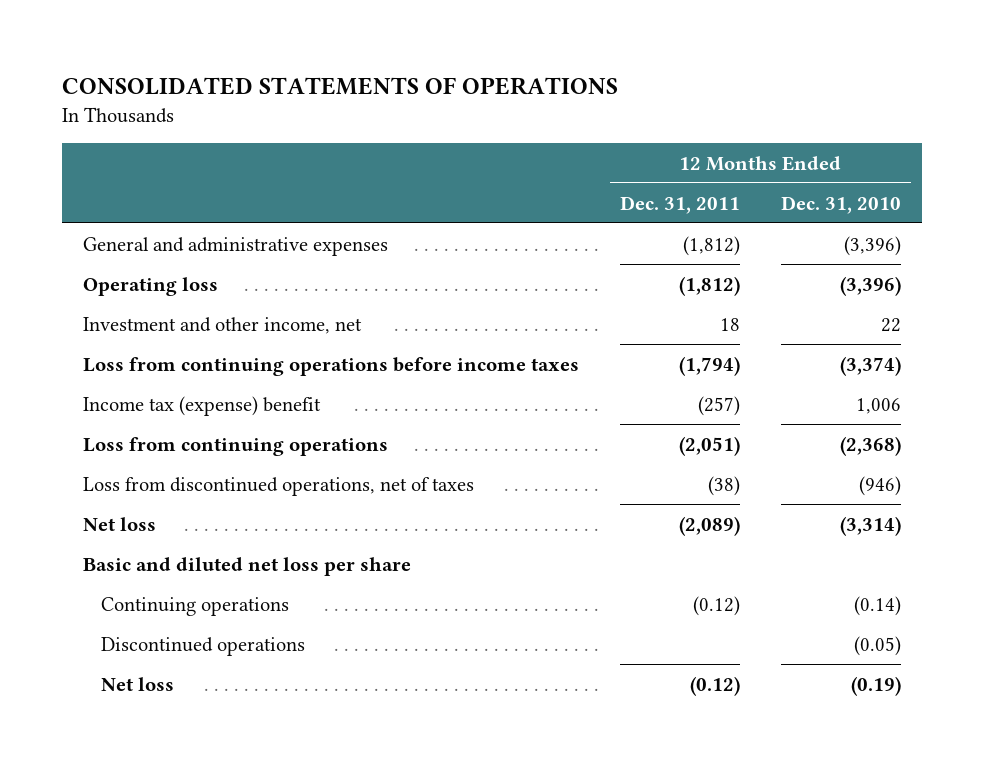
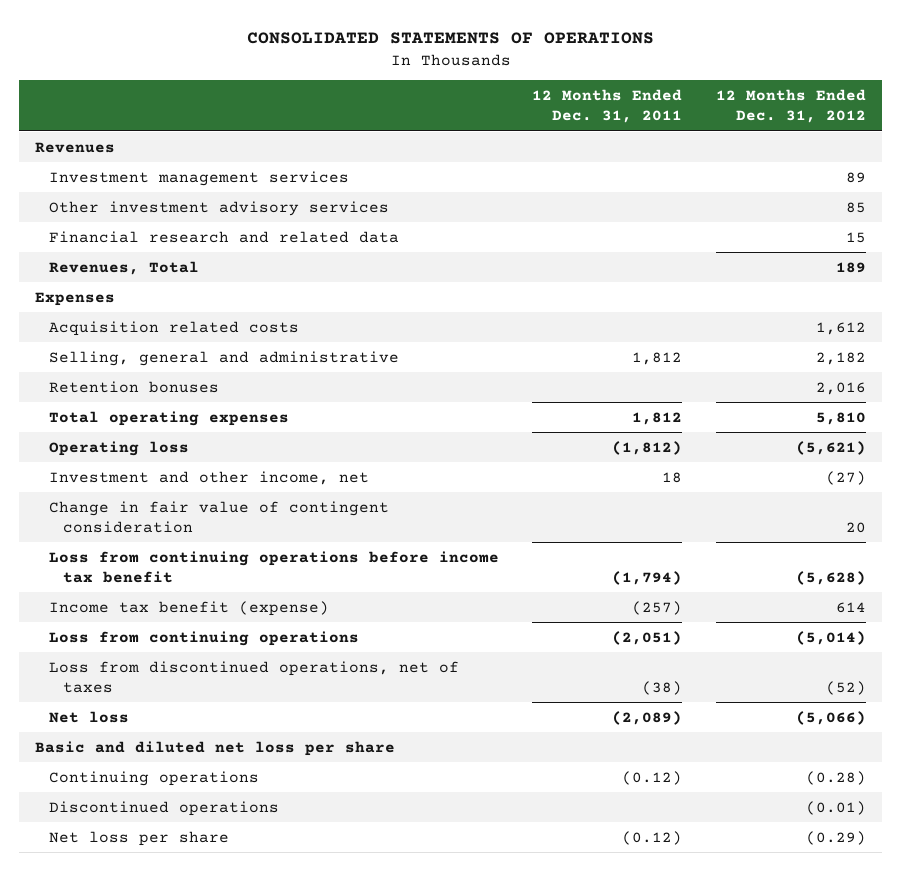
- | 12 Months Ended Dec. 31, 2011 | 12 Months Ended Dec. 31, 2010
+ | 12 Months Ended Dec. 31, 2011 | 12 Months Ended Dec. 31, 2012
- General and administrative expenses | (1,812) | (3,396)
+ Revenues
+ Investment management services | | 89
+ Other investment advisory services | | 85
+ Financial research and related data | | 15
+ Revenues, Total | | 189
+ Expenses
+ Acquisition related costs | | 1,612
+ Selling, general and administrative | 1,812 | 2,182
+ Retention bonuses | | 2,016
+ Total operating expenses | 1,812 | 5,810
- Loss from continuing operations before income taxes | (1,794) | (3,374)
- Income tax (expense) benefit | (257) | 1,006
+ Change in fair value of contingent consideration | | 20
+ Loss from continuing operations before income tax benefit | (1,794) | (5,628)
+ Income tax benefit (expense) | (257) | 614
- Net loss | (0.12) | (0.19)
+ Net loss per share | (0.12) | (0.29)

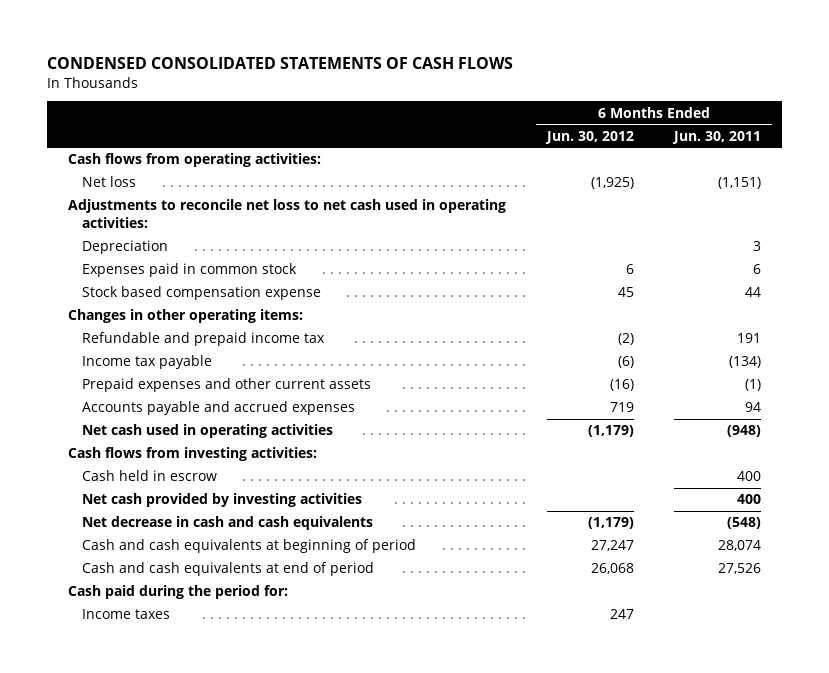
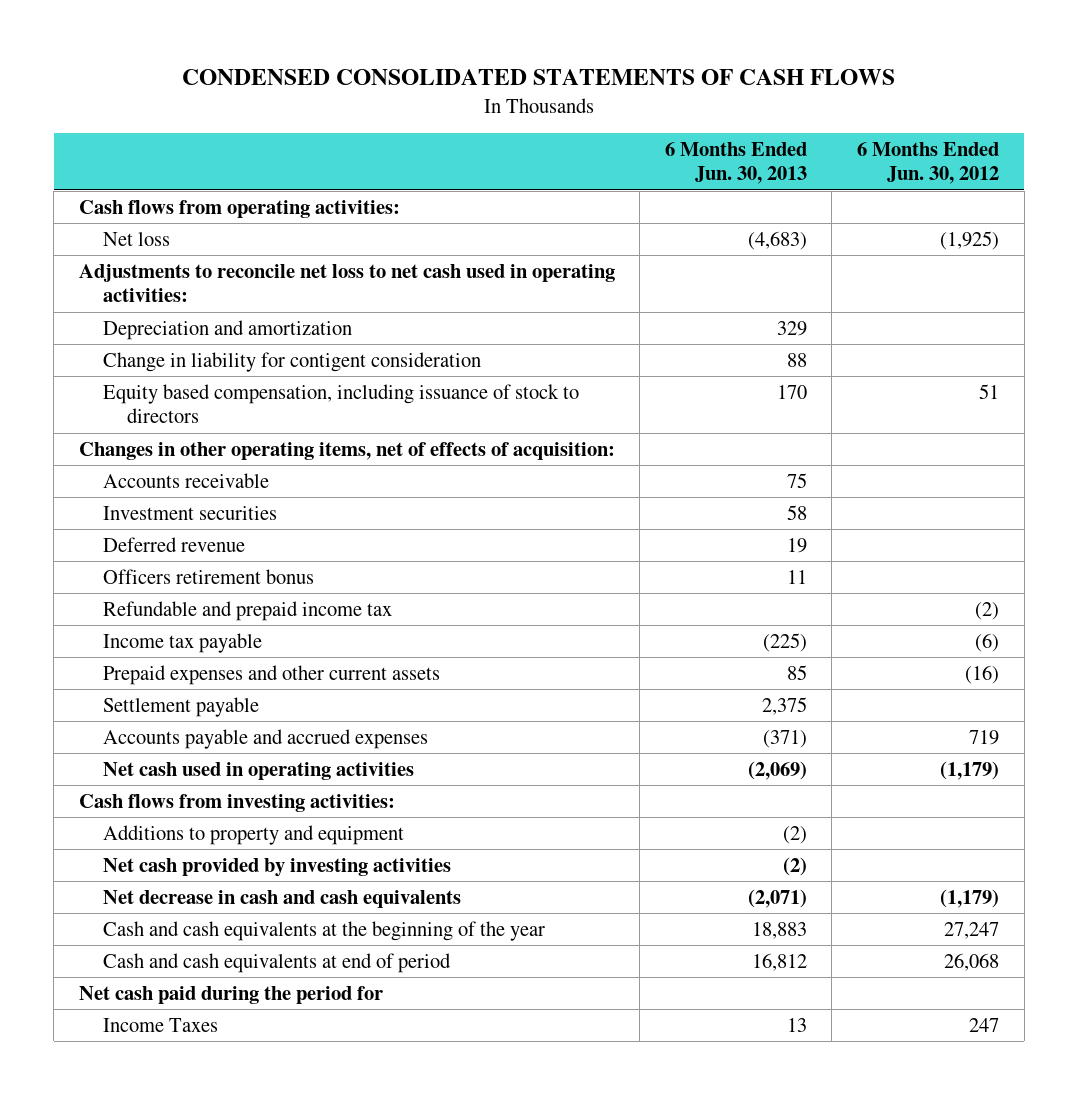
- | 6 Months Ended Jun. 30, 2012 | 6 Months Ended Jun. 30, 2011
+ | 6 Months Ended Jun. 30, 2013 | 6 Months Ended Jun. 30, 2012
- Depreciation | | 3
- Expenses paid in common stock | 6 | 6
- Stock based compensation expense | 45 | 44
- Changes in other operating items:
+ Depreciation and amortization | 329 |
+ Change in liability for contigent consideration | 88 |
+ Equity based compensation, including issuance of stock to directors | 170 | 51
+ Changes in other operating items, net of effects of acquisition:
+ Accounts receivable | 75 |
+ Investment securities | 58 |
+ Deferred revenue | 19 |
+ Officers retirement bonus | 11 |
+ Settlement payable | 2,375 |
- Cash held in escrow | | 400
+ Additions to property and equipment | (2) |
- Cash and cash equivalents at beginning of period | 27,247 | 28,074
+ Cash and cash equivalents at the beginning of the year | 18,883 | 27,247
- Cash paid during the period for:
- Income taxes | 247 |
+ Net cash paid during the period for
+ Income Taxes | 13 | 247

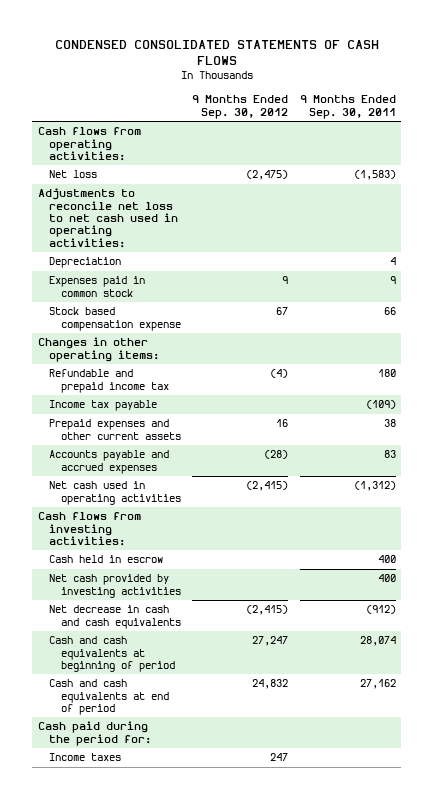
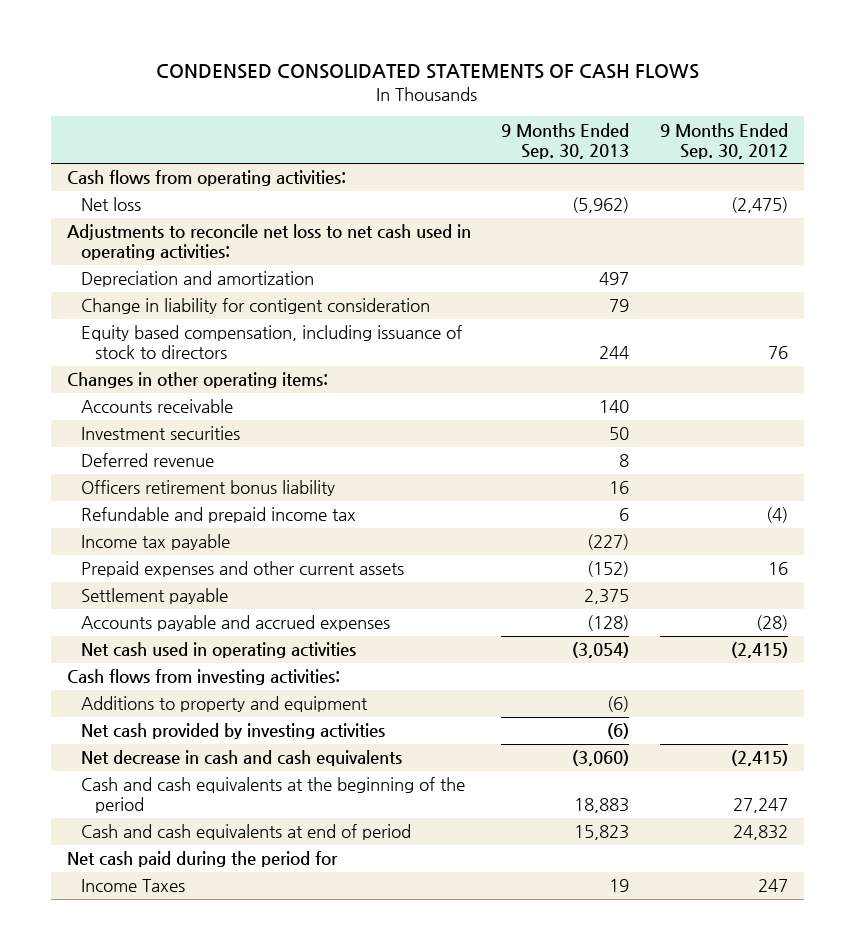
- | 9 Months Ended Sep. 30, 2012 | 9 Months Ended Sep. 30, 2011
+ | 9 Months Ended Sep. 30, 2013 | 9 Months Ended Sep. 30, 2012
- Depreciation | | 4
- Expenses paid in common stock | 9 | 9
- Stock based compensation expense | 67 | 66
+ Depreciation and amortization | 497 |
+ Change in liability for contigent consideration | 79 |
+ Equity based compensation, including issuance of stock to directors | 244 | 76
+ Accounts receivable | 140 |
+ Investment securities | 50 |
+ Deferred revenue | 8 |
+ Officers retirement bonus liability | 16 |
+ Settlement payable | 2,375 |
- Cash held in escrow | | 400
+ Additions to property and equipment | (6) |
- Cash and cash equivalents at beginning of period | 27,247 | 28,074
+ Cash and cash equivalents at the beginning of the period | 18,883 | 27,247
- Cash paid during the period for:
- Income taxes | 247 |
+ Net cash paid during the period for
+ Income Taxes | 19 | 247

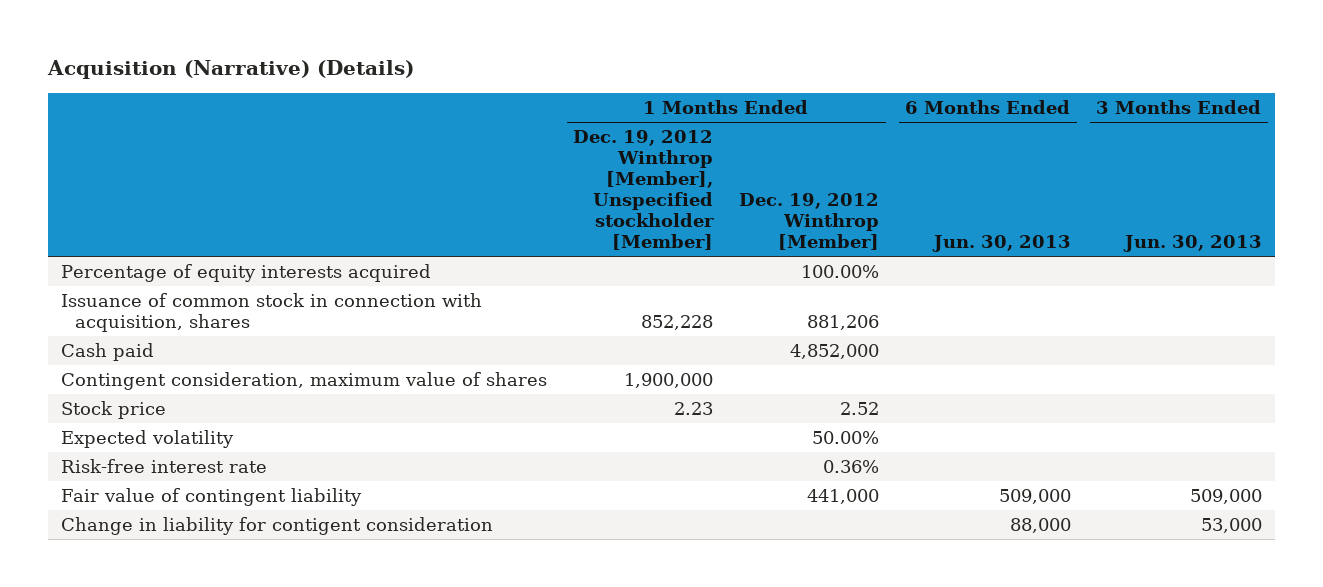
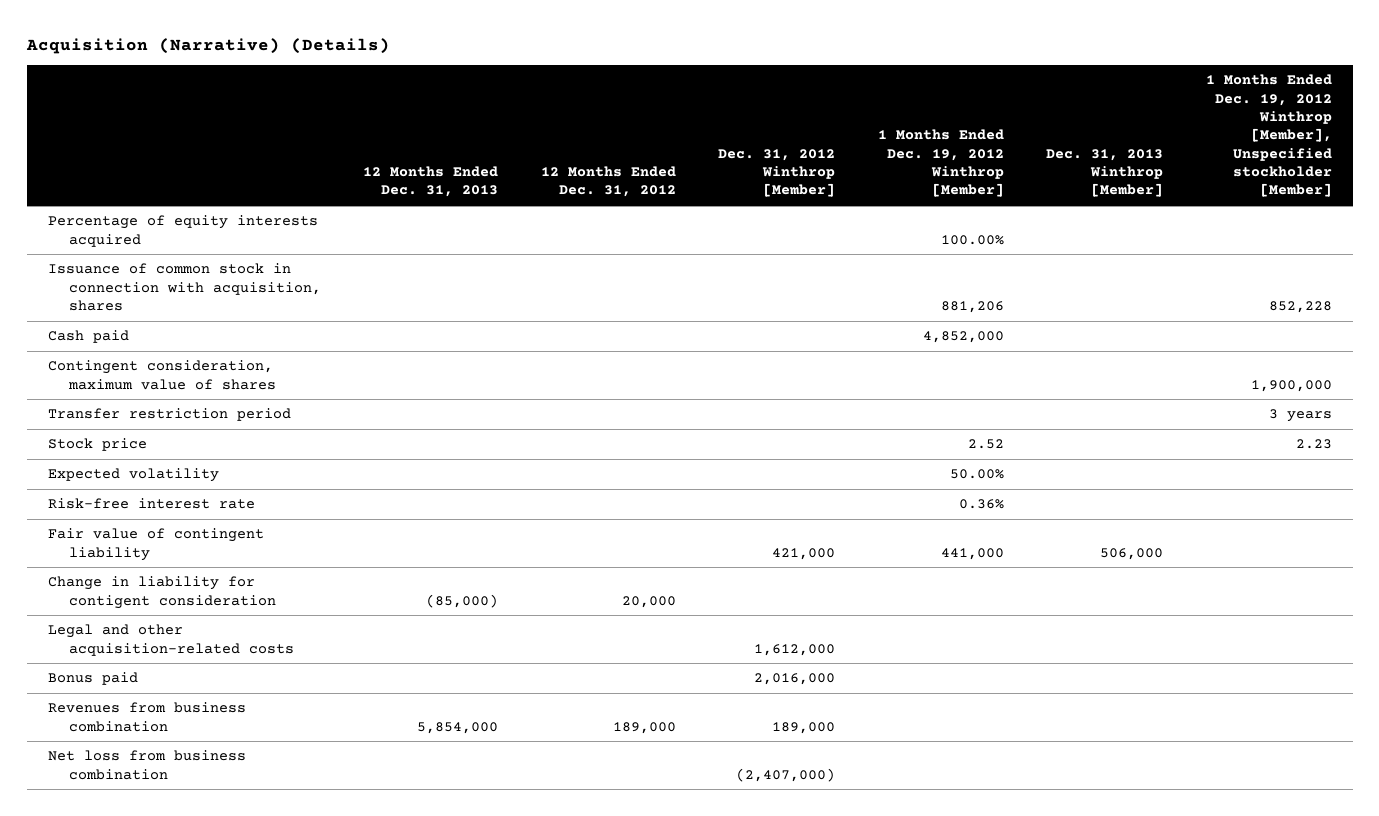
- | 1 Months Ended Dec. 19, 2012 Winthrop [Member], Unspecified stockholder [Member] | 1 Months Ended Dec. 19, 2012 Winthrop [Member] | 6 Months Ended Jun. 30, 2013 | 3 Months Ended Jun. 30, 2013
+ | 12 Months Ended Dec. 31, 2013 | 12 Months Ended Dec. 31, 2012 | Dec. 31, 2012 Winthrop [Member] | 1 Months Ended Dec. 19, 2012 Winthrop [Member] | Dec. 31, 2013 Winthrop [Member] | 1 Months Ended Dec. 19, 2012 Winthrop [Member], Unspecified stockholder [Member]
+ Transfer restriction period | | | | | | 3 years
+ Legal and other acquisition-related costs | | | 1,612,000 | | |
+ Bonus paid | | | 2,016,000 | | |
+ Revenues from business combination | 5,854,000 | 189,000 | 189,000 | | |
+ Net loss from business combination | | | (2,407,000) | | |

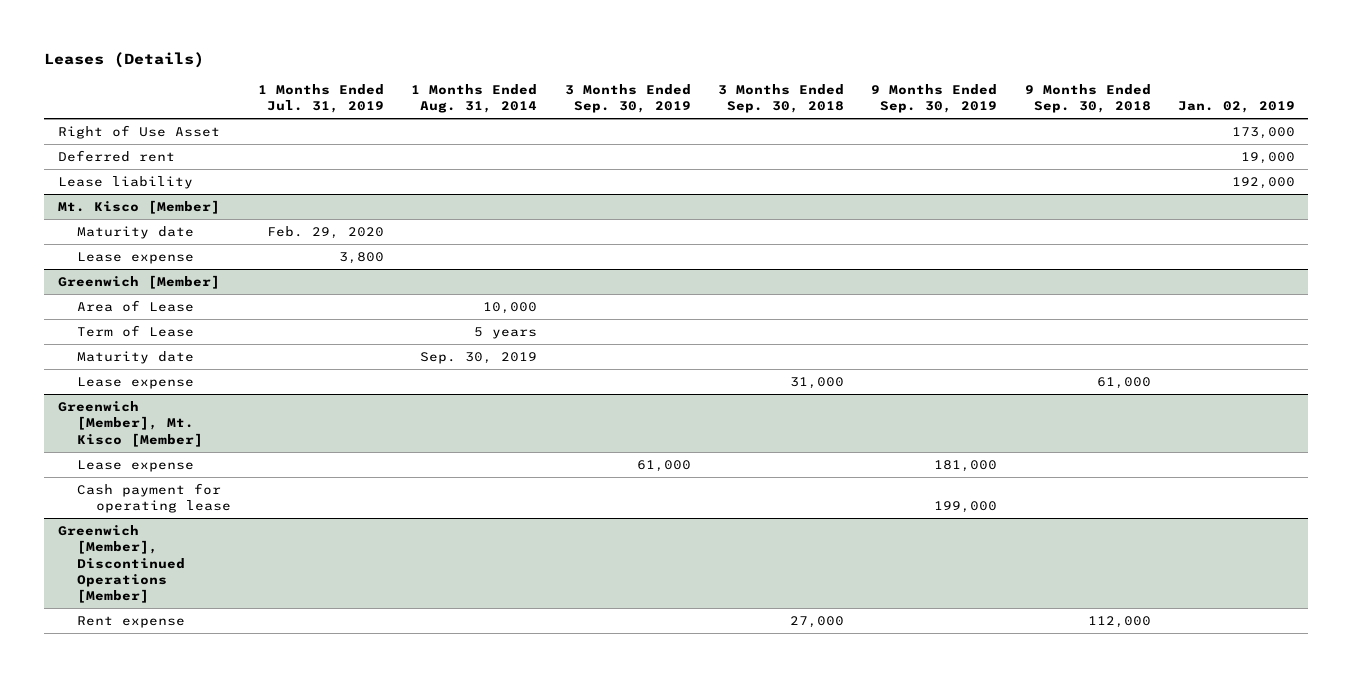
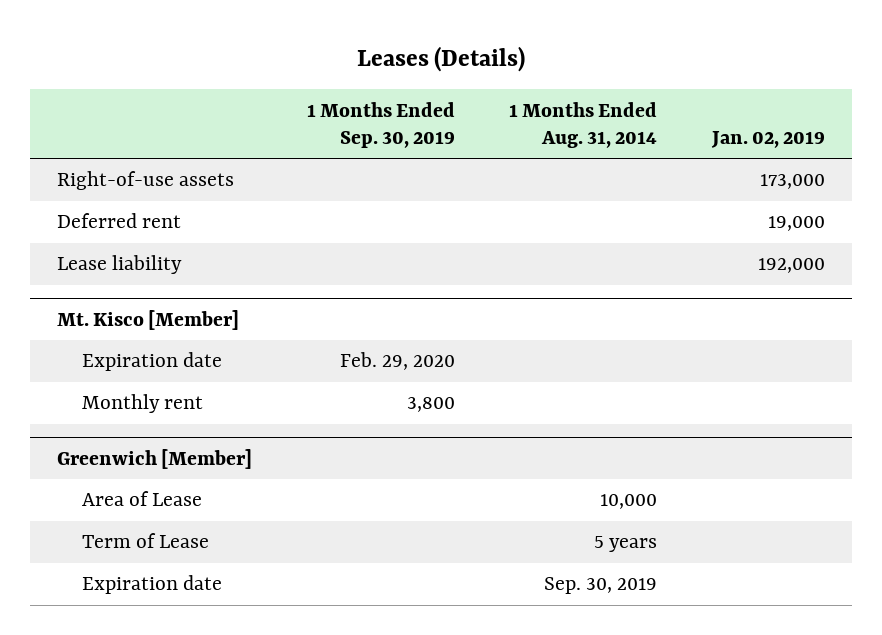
- | 1 Months Ended Jul. 31, 2019 | 1 Months Ended Aug. 31, 2014 | 3 Months Ended Sep. 30, 2019 | 3 Months Ended Sep. 30, 2018 | 9 Months Ended Sep. 30, 2019 | 9 Months Ended Sep. 30, 2018 | Jan. 02, 2019
+ | 1 Months Ended Sep. 30, 2019 | 1 Months Ended Aug. 31, 2014 | Jan. 02, 2019
- Right of Use Asset | | | | | | | 173,000
+ Right-of-use assets | | | 173,000
@ Mt. Kisco [Member]
- Maturity date | Feb. 29, 2020 | | | | | |
- Lease expense | 3,800 | | | | | |
+ Expiration date | Feb. 29, 2020 | |
+ Monthly rent | 3,800 | |
@ Greenwich [Member]
- Maturity date | | Sep. 30, 2019 | | | | |
- Lease expense | | | | 31,000 | | 61,000 |
- Greenwich [Member], Mt. Kisco [Member]
- Lease expense | | | 61,000 | | 181,000 | |
- Cash payment for operating lease | | | | | 199,000 | |
- Greenwich [Member], Discontinued Operations [Member]
- Rent expense | | | | 27,000 | | 112,000 |
@ Greenwich [Member]
+ Expiration date | | Sep. 30, 2019 |

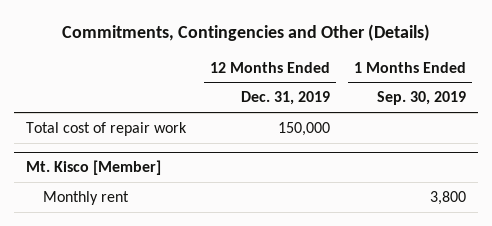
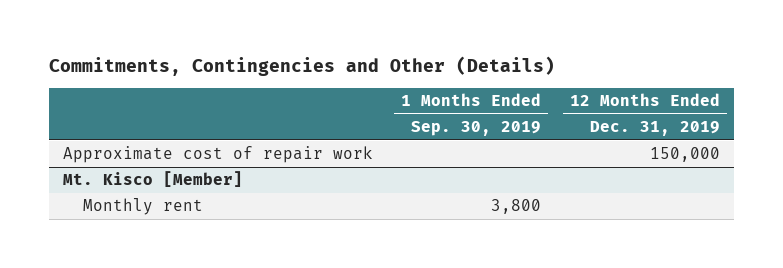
- | 12 Months Ended Dec. 31, 2019 | 1 Months Ended Sep. 30, 2019
+ | 1 Months Ended Sep. 30, 2019 | 12 Months Ended Dec. 31, 2019
- Total cost of repair work | 150,000 |
+ Approximate cost of repair work | | 150,000

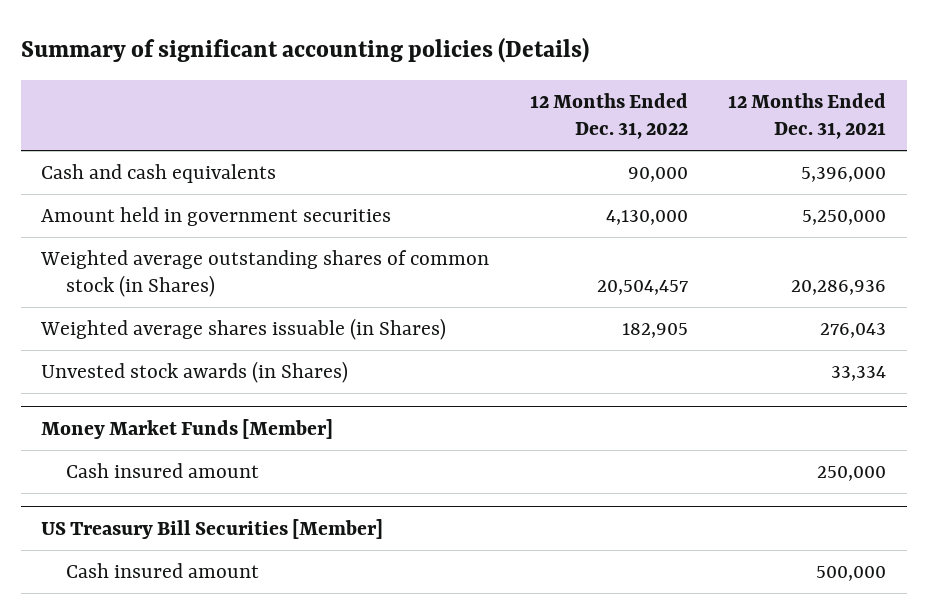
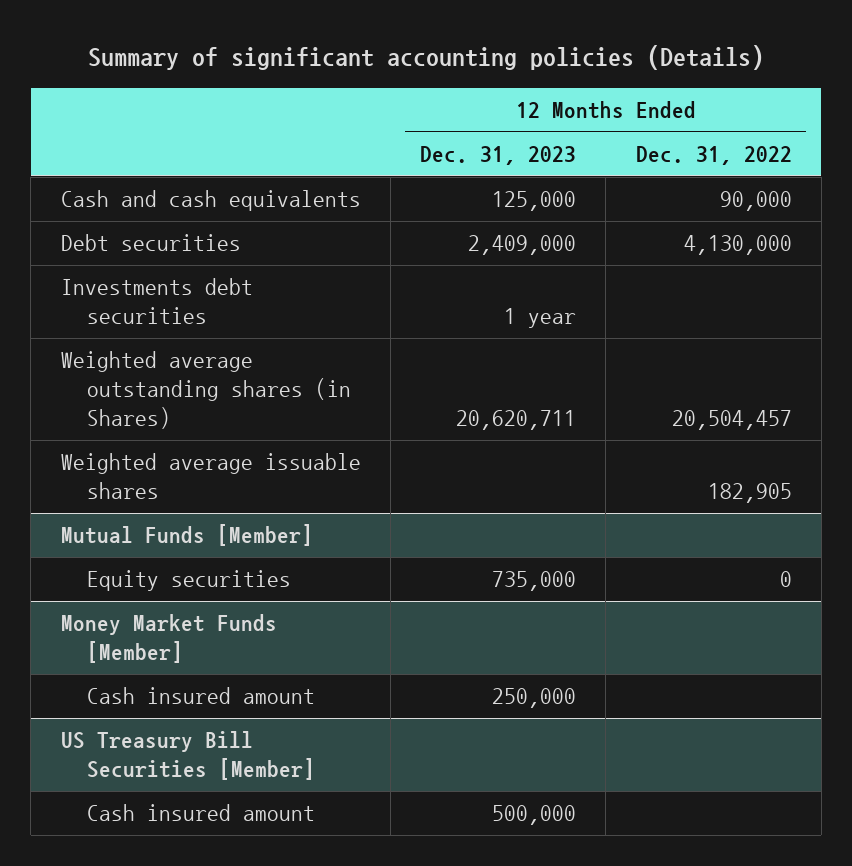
- | 12 Months Ended Dec. 31, 2022 | 12 Months Ended Dec. 31, 2021
+ | 12 Months Ended Dec. 31, 2023 | 12 Months Ended Dec. 31, 2022
- Amount held in government securities | 4,130,000 | 5,250,000
- Weighted average outstanding shares of common stock (in Shares) | 20,504,457 | 20,286,936
- Weighted average shares issuable (in Shares) | 182,905 | 276,043
- Unvested stock awards (in Shares) | | 33,334
+ Debt securities | 2,409,000 | 4,130,000
+ Investments debt securities | 1 year |
+ Weighted average outstanding shares (in Shares) | 20,620,711 | 20,504,457
+ Weighted average issuable shares | | 182,905
+ Mutual Funds [Member]
+ Equity securities | 735,000 | 0

